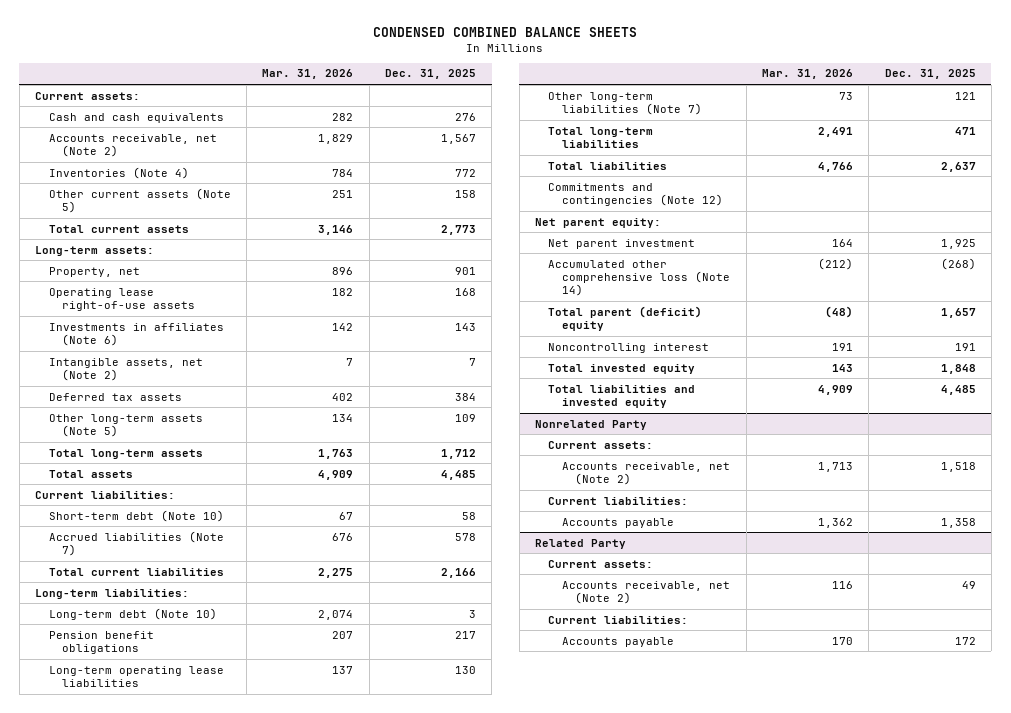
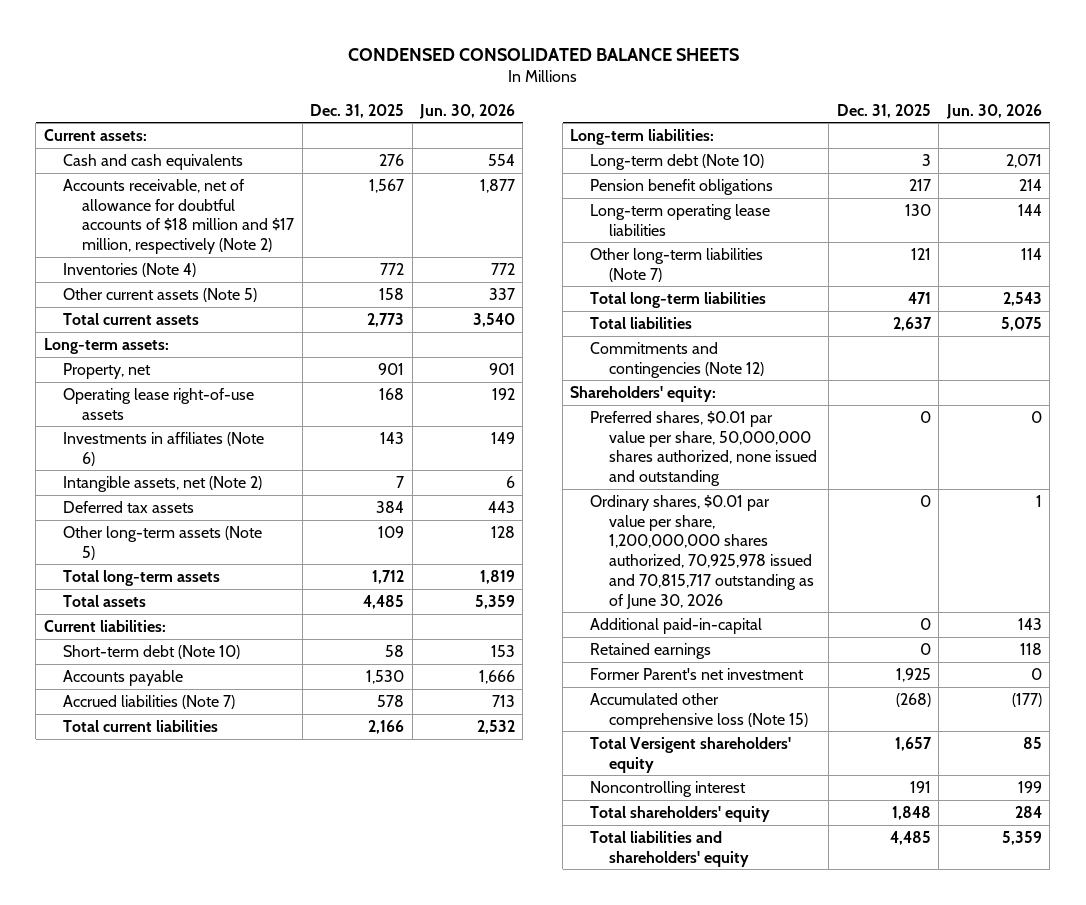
- CONDENSED COMBINED BALANCE SHEETS
+ CONDENSED CONSOLIDATED BALANCE SHEETS
- | Mar. 31, 2026 | Dec. 31, 2025
+ | Dec. 31, 2025 | Jun. 30, 2026
- Accounts receivable, net (Note 2) | 1,829 | 1,567
+ Accounts receivable, net of allowance for doubtful accounts of $18 million and $17 million, respectively (Note 2) | 1,567 | 1,877
+ Accounts payable | 1,530 | 1,666
- Net parent equity:
- Net parent investment | 164 | 1,925
- Accumulated other comprehensive loss (Note 14) | (212) | (268)
- Total parent (deficit) equity | (48) | 1,657
+ Shareholders' equity:
+ Preferred shares, $0.01 par value per share, 50,000,000 shares authorized, none issued and outstanding | 0 | 0
+ Ordinary shares, $0.01 par value per share, 1,200,000,000 shares authorized, 70,925,978 issued and 70,815,717 outstanding as of June 30, 2026 | 0 | 1
+ Additional paid-in-capital | 0 | 143
+ Retained earnings | 0 | 118
+ Former Parent's net investment | 1,925 | 0
+ Accumulated other comprehensive loss (Note 15) | (268) | (177)
+ Total Versigent shareholders' equity | 1,657 | 85
- Total invested equity | 143 | 1,848
- Total liabilities and invested equity | 4,909 | 4,485
- Nonrelated Party
- Current assets:
- Accounts receivable, net (Note 2) | 1,713 | 1,518
- Current liabilities:
- Accounts payable | 1,362 | 1,358
- Related Party
- Current assets:
- Accounts receivable, net (Note 2) | 116 | 49
- Current liabilities:
- Accounts payable | 170 | 172
+ Total shareholders' equity | 1,848 | 284
+ Total liabilities and shareholders' equity | 4,485 | 5,359

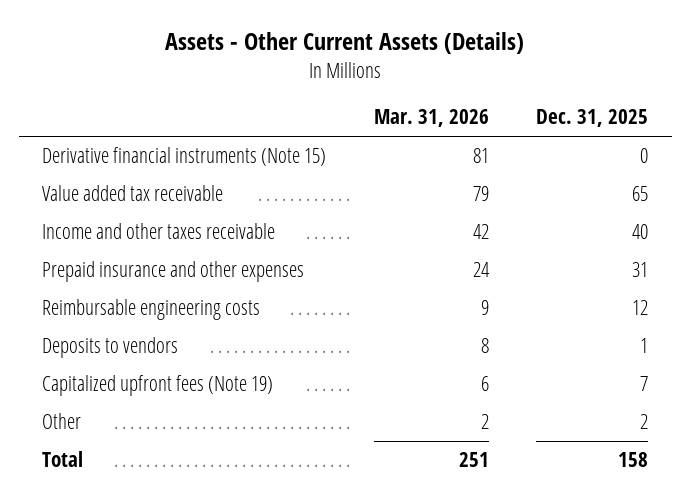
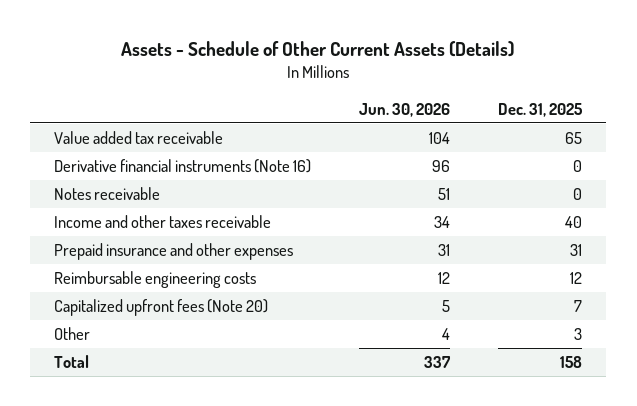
- Assets - Other Current Assets (Details)
+ Assets - Schedule of Other Current Assets (Details)
- | Mar. 31, 2026 | Dec. 31, 2025
+ | Jun. 30, 2026 | Dec. 31, 2025
- Derivative financial instruments (Note 15) | 81 | 0
+ Derivative financial instruments (Note 16) | 96 | 0
+ Notes receivable | 51 | 0
- Deposits to vendors | 8 | 1
- Capitalized upfront fees (Note 19) | 6 | 7
- Other | 2 | 2
+ Capitalized upfront fees (Note 20) | 5 | 7
+ Other | 4 | 3

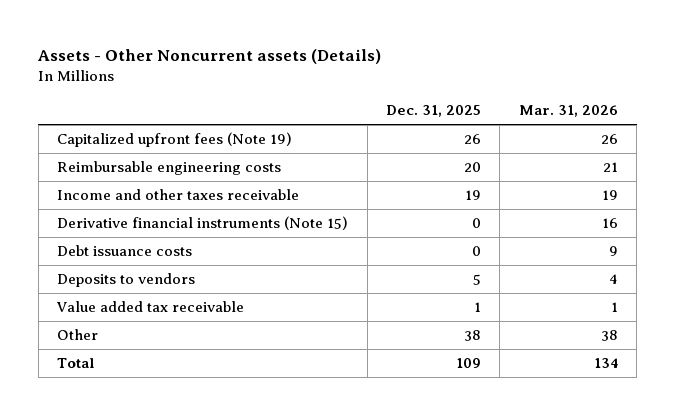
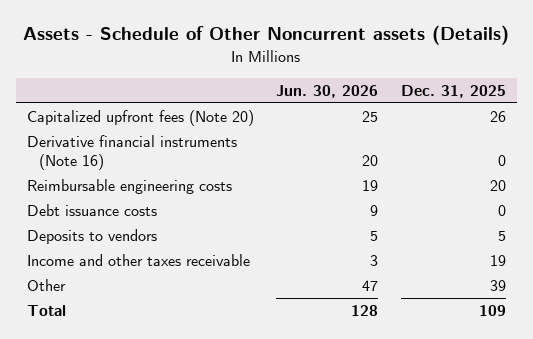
- Assets - Other Noncurrent assets (Details)
+ Assets - Schedule of Other Noncurrent assets (Details)
- | Dec. 31, 2025 | Mar. 31, 2026
+ | Jun. 30, 2026 | Dec. 31, 2025
- Capitalized upfront fees (Note 19) | 26 | 26
+ Capitalized upfront fees (Note 20) | 25 | 26
+ Derivative financial instruments (Note 16) | 20 | 0
- Derivative financial instruments (Note 15) | 0 | 16
- Value added tax receivable | 1 | 1
- Other | 38 | 38
moved down: Income and other taxes receivable | 3 | 19
+ Other | 47 | 39

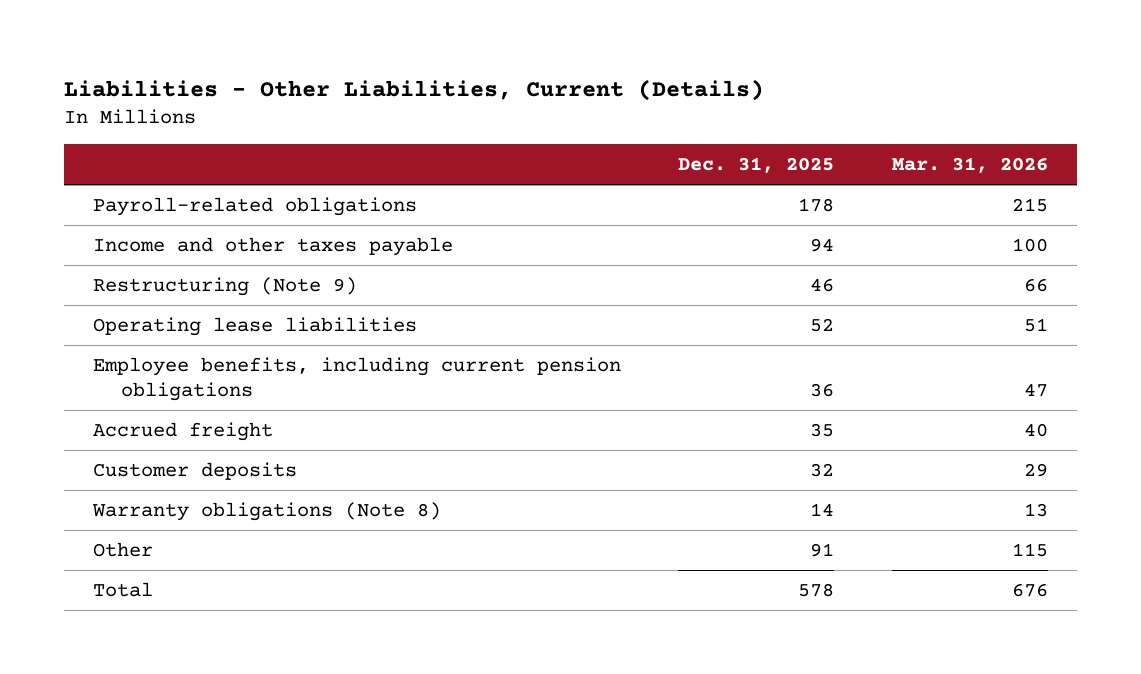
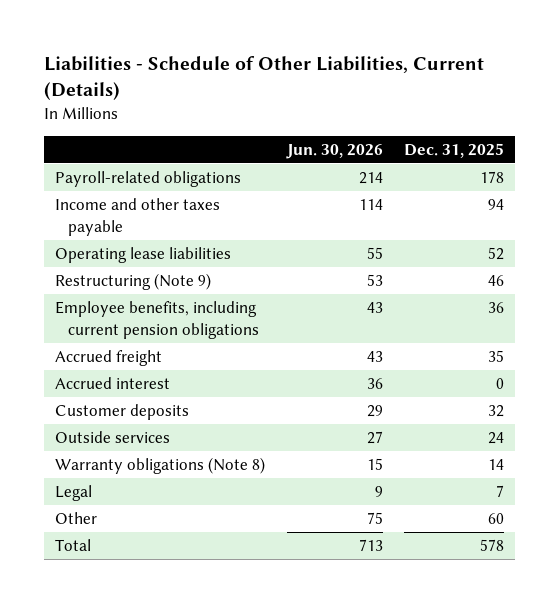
- Liabilities - Other Liabilities, Current (Details)
+ Liabilities - Schedule of Other Liabilities, Current (Details)
- | Dec. 31, 2025 | Mar. 31, 2026
+ | Jun. 30, 2026 | Dec. 31, 2025
moved down: Restructuring (Note 9) | 53 | 46
+ Accrued interest | 36 | 0
+ Outside services | 27 | 24
- Other | 91 | 115
+ Legal | 9 | 7
+ Other | 75 | 60

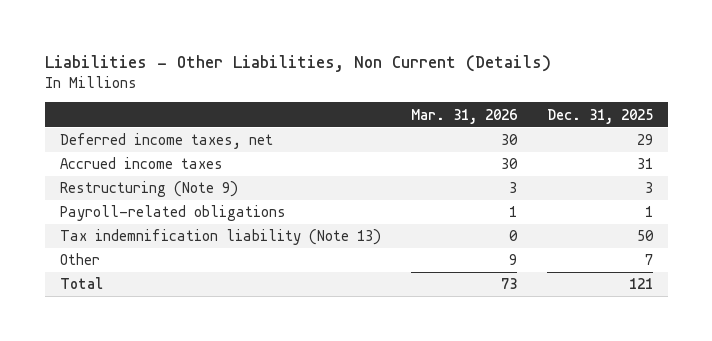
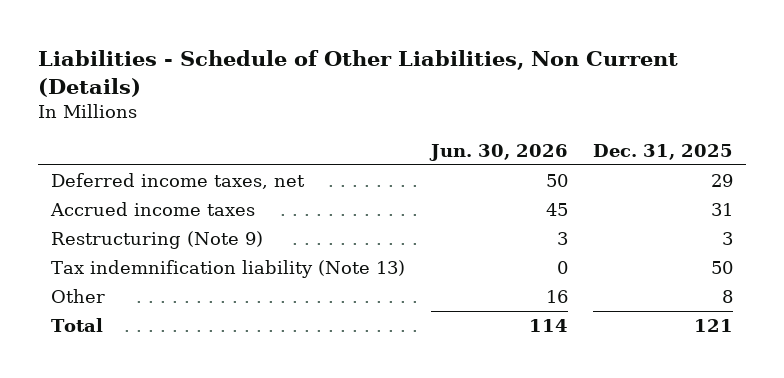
- Liabilities - Other Liabilities, Non Current (Details)
+ Liabilities - Schedule of Other Liabilities, Non Current (Details)
- | Mar. 31, 2026 | Dec. 31, 2025
+ | Jun. 30, 2026 | Dec. 31, 2025
- Payroll-related obligations | 1 | 1
- Other | 9 | 7
+ Other | 16 | 8

